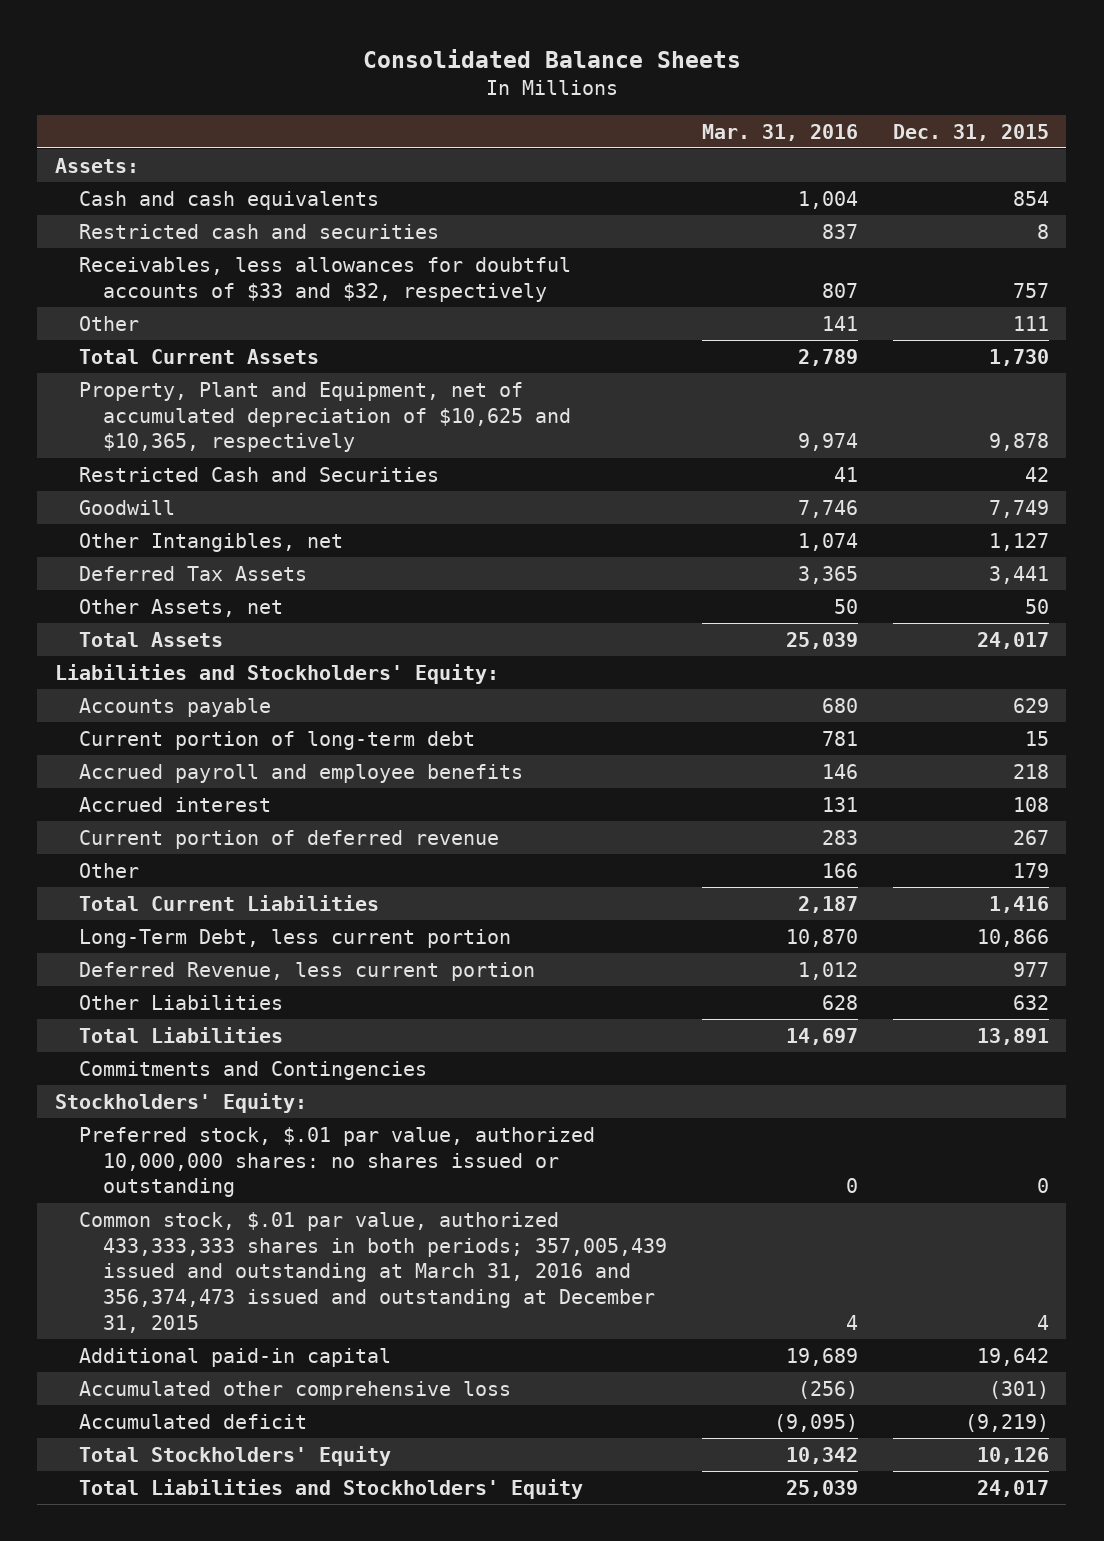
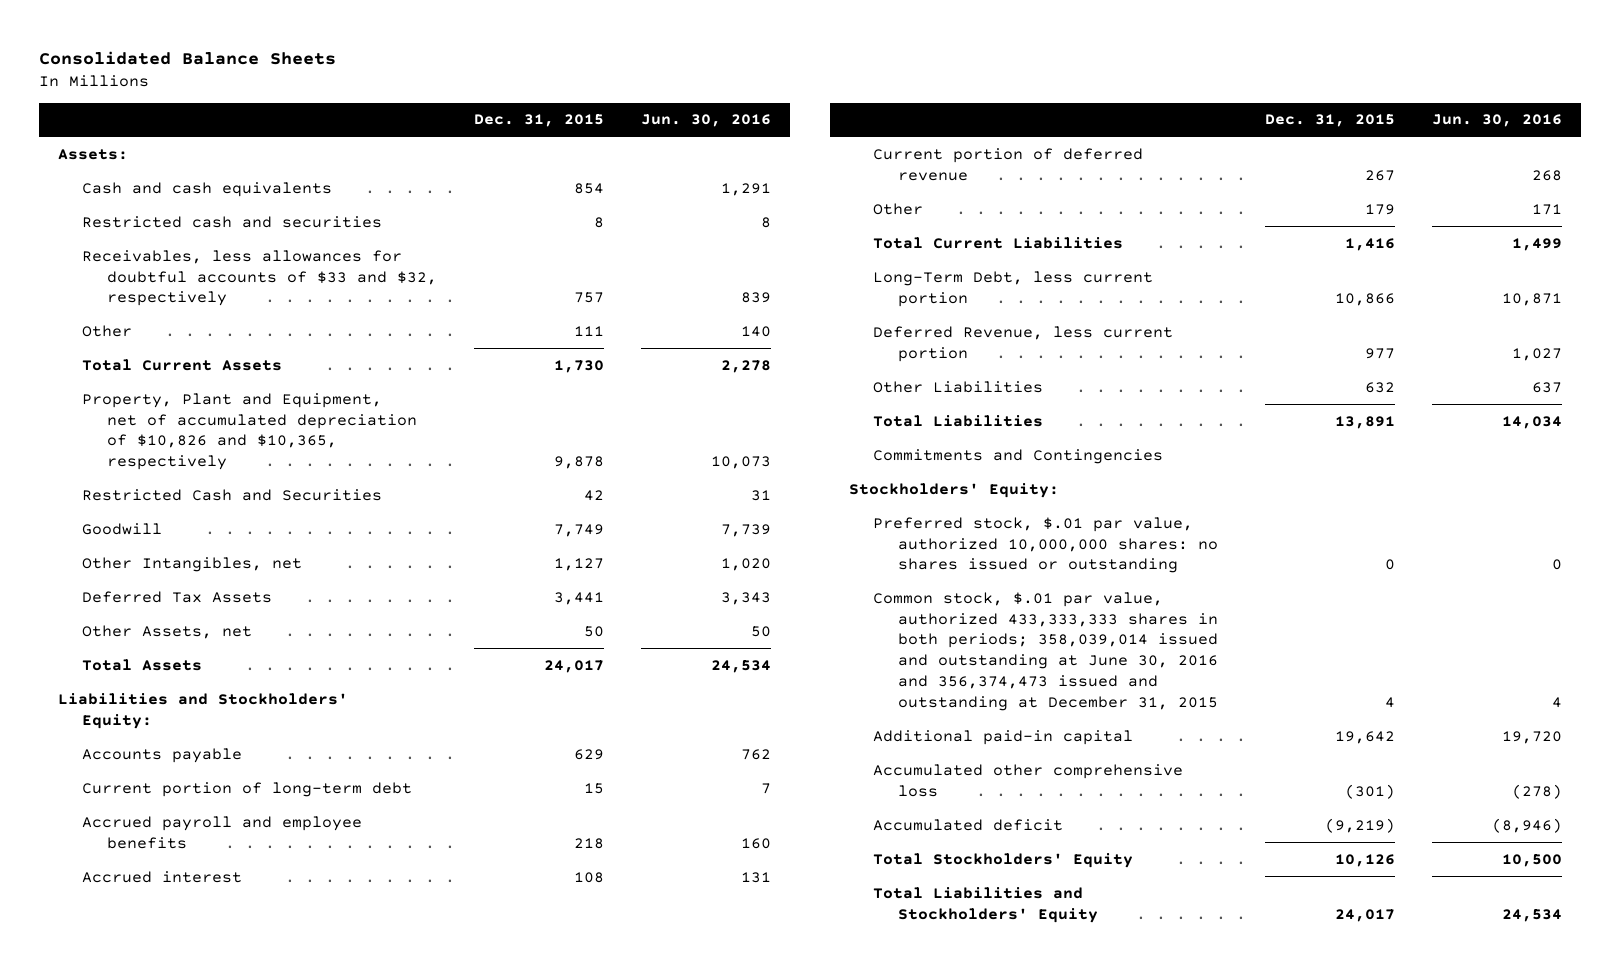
- | Mar. 31, 2016 | Dec. 31, 2015
+ | Dec. 31, 2015 | Jun. 30, 2016
- Property, Plant and Equipment, net of accumulated depreciation of $10,625 and $10,365, respectively | 9,974 | 9,878
+ Property, Plant and Equipment, net of accumulated depreciation of $10,826 and $10,365, respectively | 9,878 | 10,073
- Common stock, $.01 par value, authorized 433,333,333 shares in both periods; 357,005,439 issued and outstanding at March 31, 2016 and 356,374,473 issued and outstanding at December 31, 2015 | 4 | 4
+ Common stock, $.01 par value, authorized 433,333,333 shares in both periods; 358,039,014 issued and outstanding at June 30, 2016 and 356,374,473 issued and outstanding at December 31, 2015 | 4 | 4

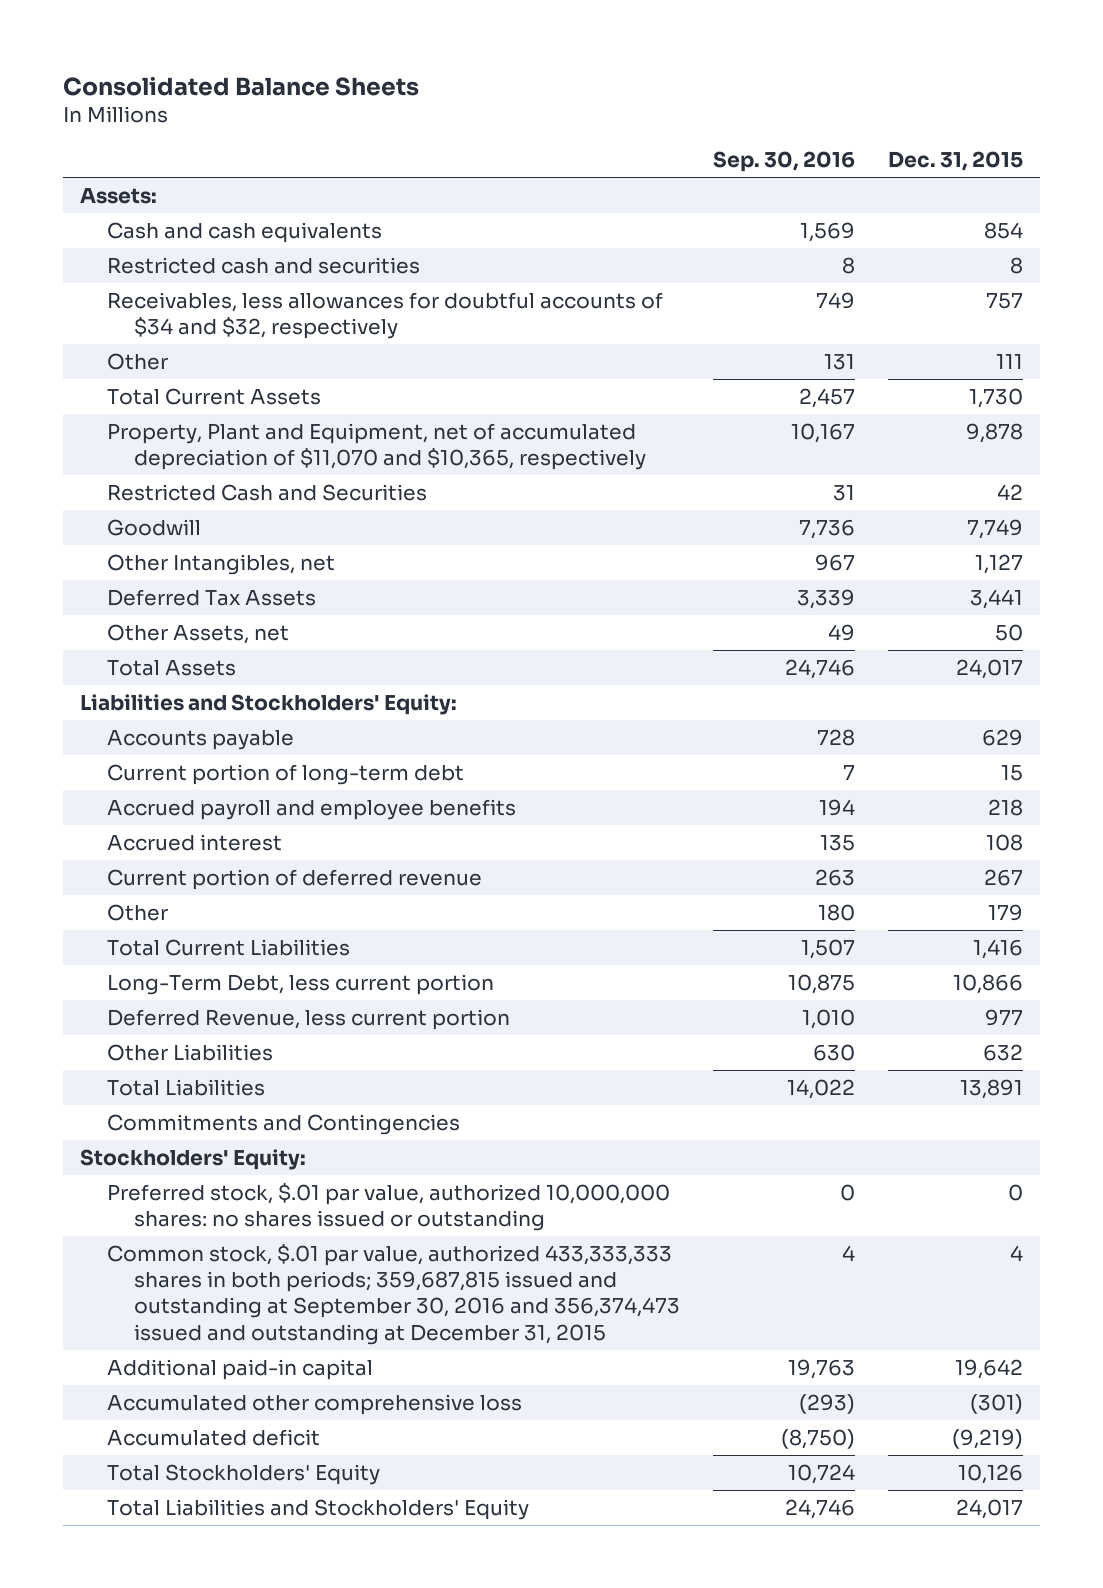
- | Dec. 31, 2015 | Jun. 30, 2016
+ | Sep. 30, 2016 | Dec. 31, 2015
- Receivables, less allowances for doubtful accounts of $33 and $32, respectively | 757 | 839
+ Receivables, less allowances for doubtful accounts of $34 and $32, respectively | 749 | 757
- Property, Plant and Equipment, net of accumulated depreciation of $10,826 and $10,365, respectively | 9,878 | 10,073
+ Property, Plant and Equipment, net of accumulated depreciation of $11,070 and $10,365, respectively | 10,167 | 9,878
- Common stock, $.01 par value, authorized 433,333,333 shares in both periods; 358,039,014 issued and outstanding at June 30, 2016 and 356,374,473 issued and outstanding at December 31, 2015 | 4 | 4
+ Common stock, $.01 par value, authorized 433,333,333 shares in both periods; 359,687,815 issued and outstanding at September 30, 2016 and 356,374,473 issued and outstanding at December 31, 2015 | 4 | 4

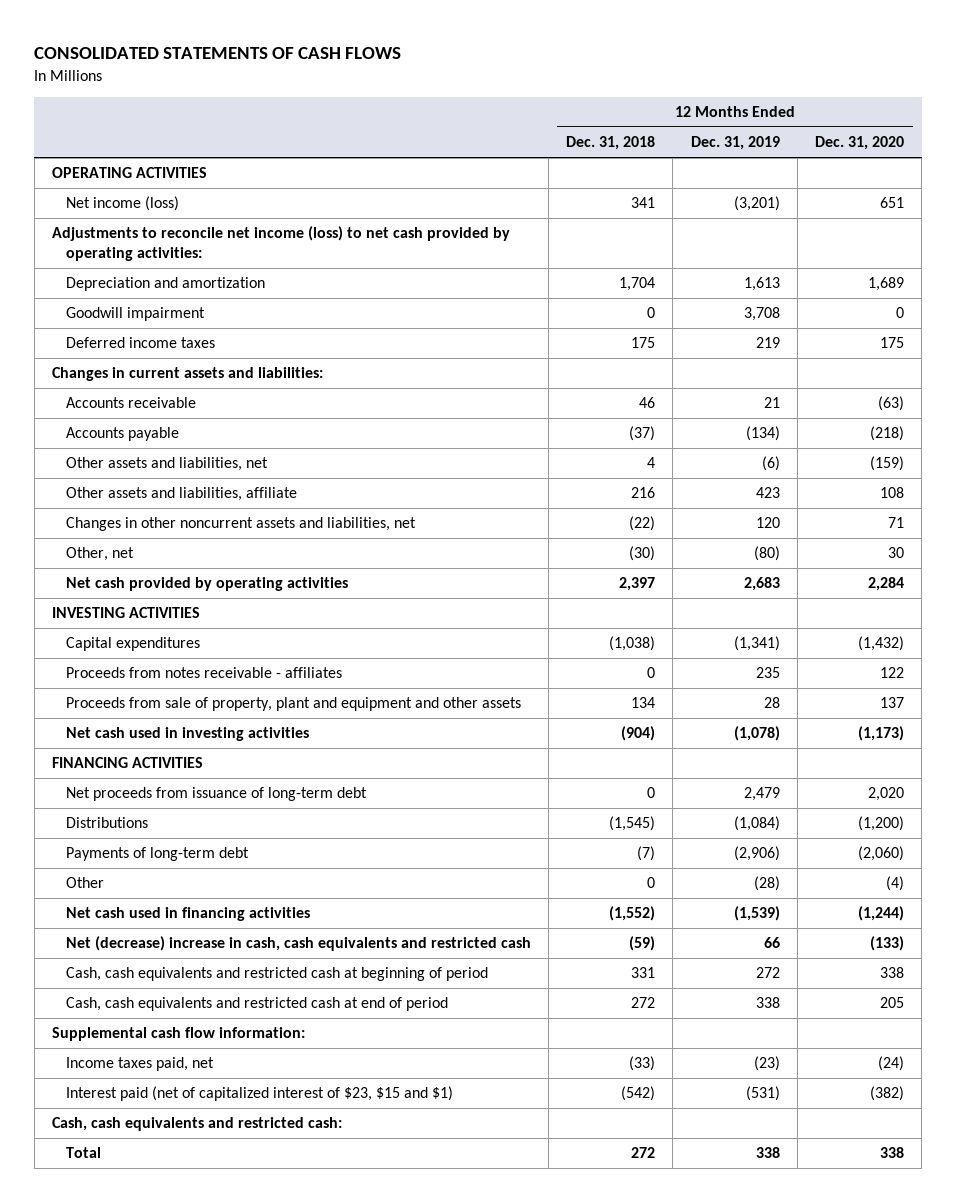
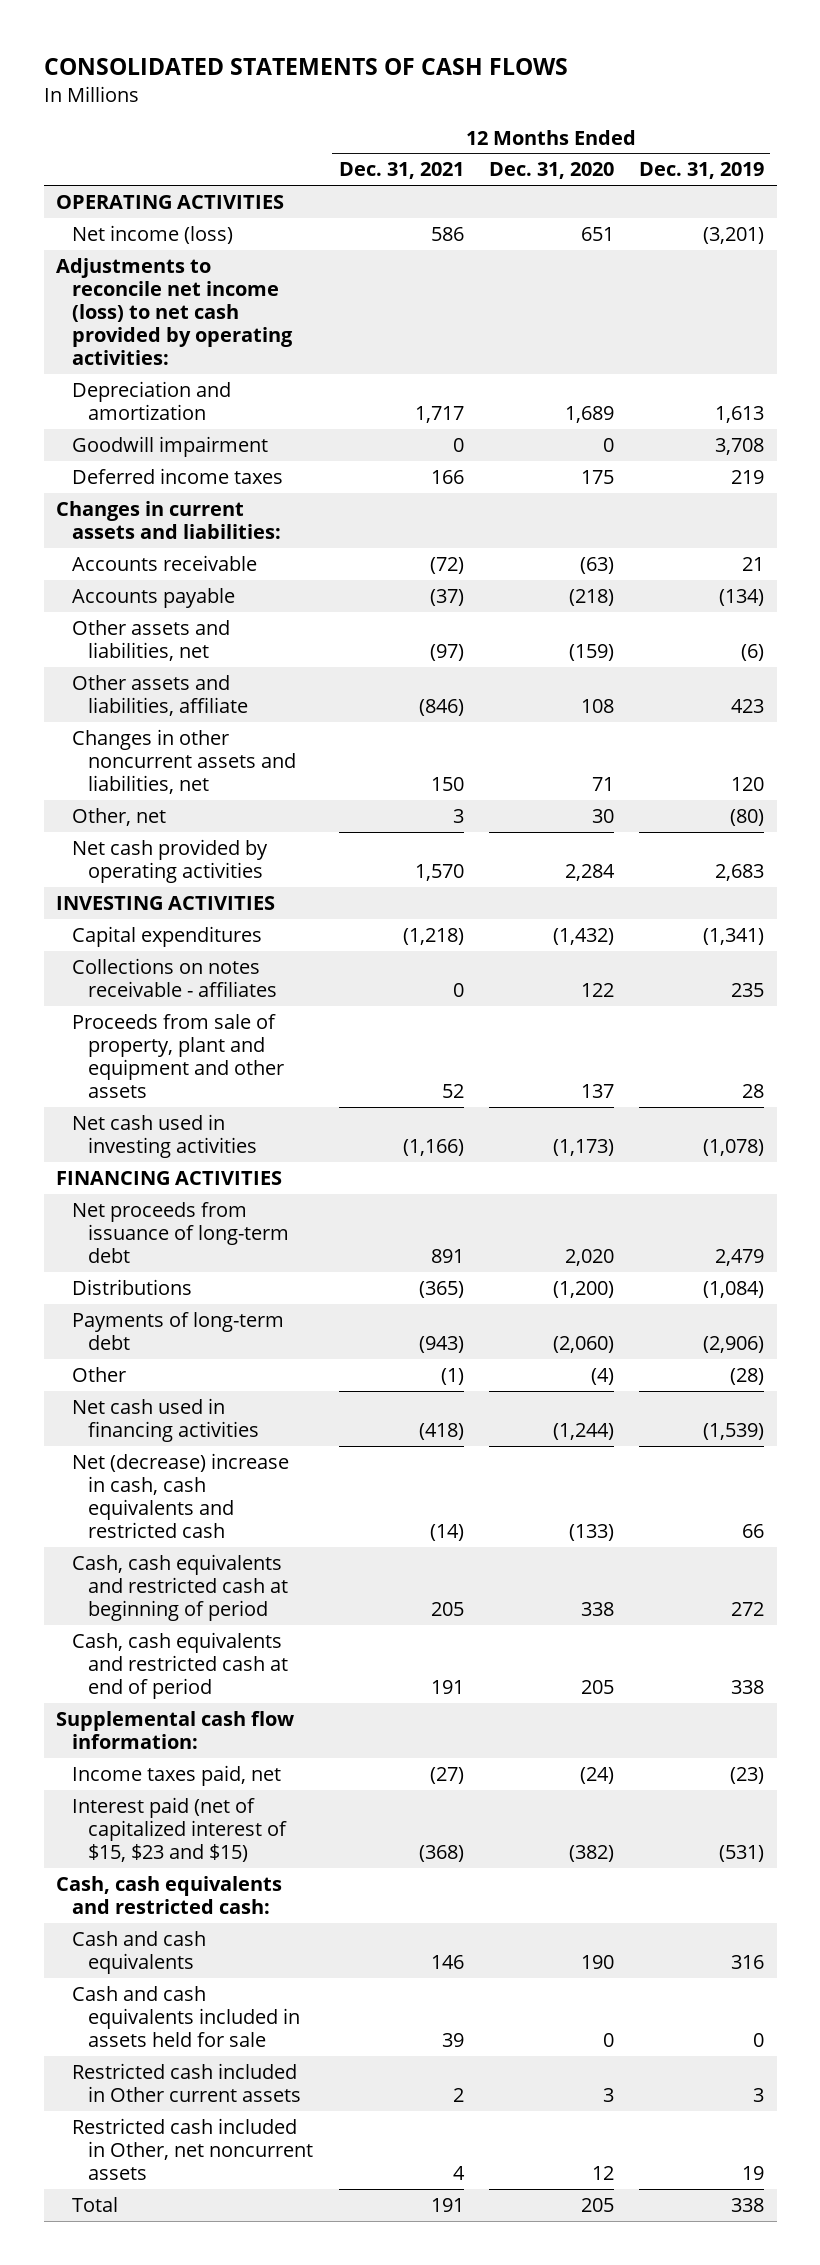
- | 12 Months Ended Dec. 31, 2018 | 12 Months Ended Dec. 31, 2019 | 12 Months Ended Dec. 31, 2020
+ | 12 Months Ended Dec. 31, 2021 | 12 Months Ended Dec. 31, 2020 | 12 Months Ended Dec. 31, 2019
- Proceeds from notes receivable - affiliates | 0 | 235 | 122
+ Collections on notes receivable - affiliates | 0 | 122 | 235
- Interest paid (net of capitalized interest of $23, $15 and $1) | (542) | (531) | (382)
+ Interest paid (net of capitalized interest of $15, $23 and $15) | (368) | (382) | (531)
- Total | 272 | 338 | 338
+ Cash and cash equivalents | 146 | 190 | 316
+ Cash and cash equivalents included in assets held for sale | 39 | 0 | 0
+ Restricted cash included in Other current assets | 2 | 3 | 3
+ Restricted cash included in Other, net noncurrent assets | 4 | 12 | 19
+ Total | 191 | 205 | 338

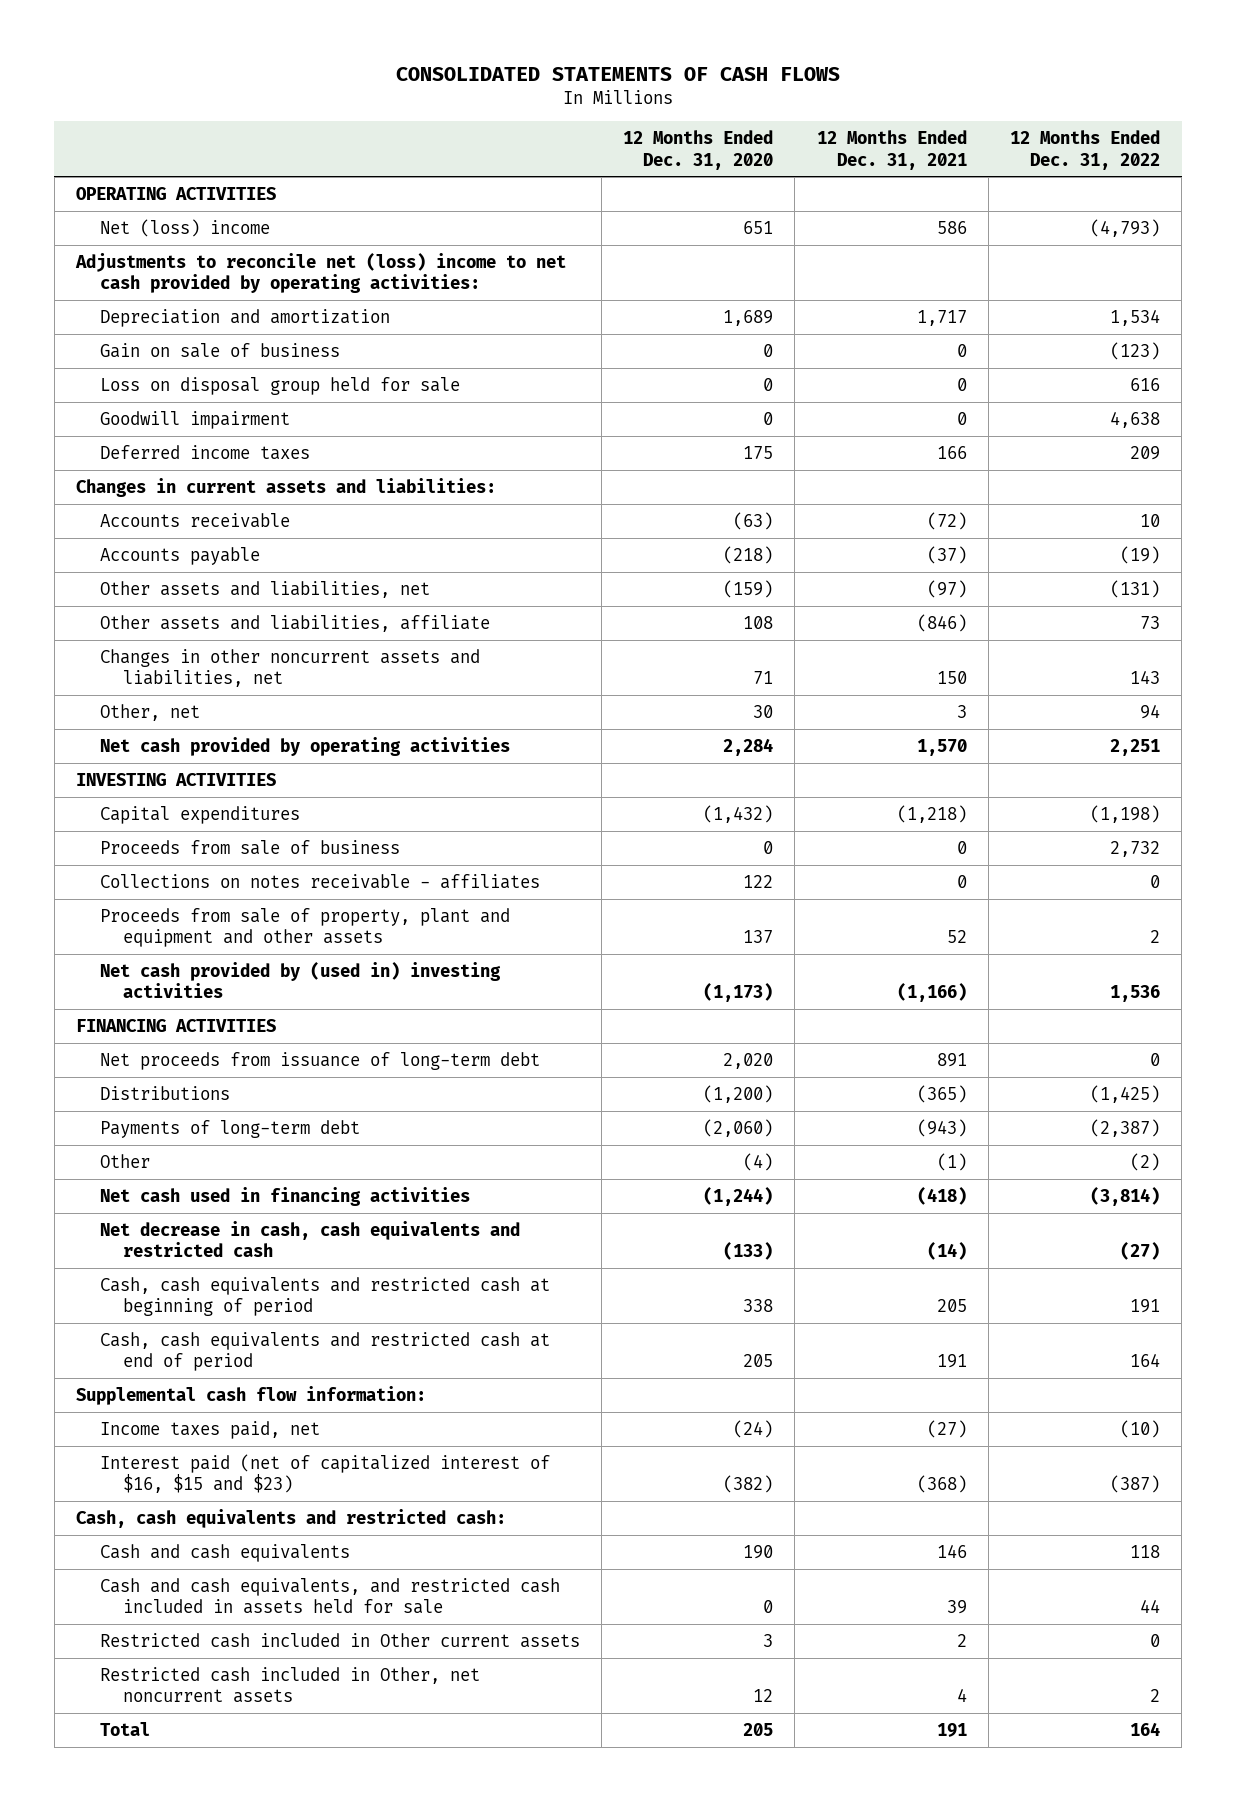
- | 12 Months Ended Dec. 31, 2021 | 12 Months Ended Dec. 31, 2020 | 12 Months Ended Dec. 31, 2019
+ | 12 Months Ended Dec. 31, 2020 | 12 Months Ended Dec. 31, 2021 | 12 Months Ended Dec. 31, 2022
- Net income (loss) | 586 | 651 | (3,201)
- Adjustments to reconcile net income (loss) to net cash provided by operating activities:
+ Net (loss) income | 651 | 586 | (4,793)
+ Adjustments to reconcile net (loss) income to net cash provided by operating activities:
+ Gain on sale of business | 0 | 0 | (123)
+ Loss on disposal group held for sale | 0 | 0 | 616
+ Proceeds from sale of business | 0 | 0 | 2,732
- Net cash used in investing activities | (1,166) | (1,173) | (1,078)
+ Net cash provided by (used in) investing activities | (1,173) | (1,166) | 1,536
- Net (decrease) increase in cash, cash equivalents and restricted cash | (14) | (133) | 66
+ Net decrease in cash, cash equivalents and restricted cash | (133) | (14) | (27)
- Interest paid (net of capitalized interest of $15, $23 and $15) | (368) | (382) | (531)
+ Interest paid (net of capitalized interest of $16, $15 and $23) | (382) | (368) | (387)
- Cash and cash equivalents included in assets held for sale | 39 | 0 | 0
+ Cash and cash equivalents, and restricted cash included in assets held for sale | 0 | 39 | 44

